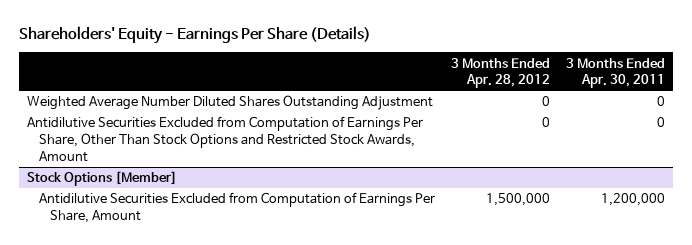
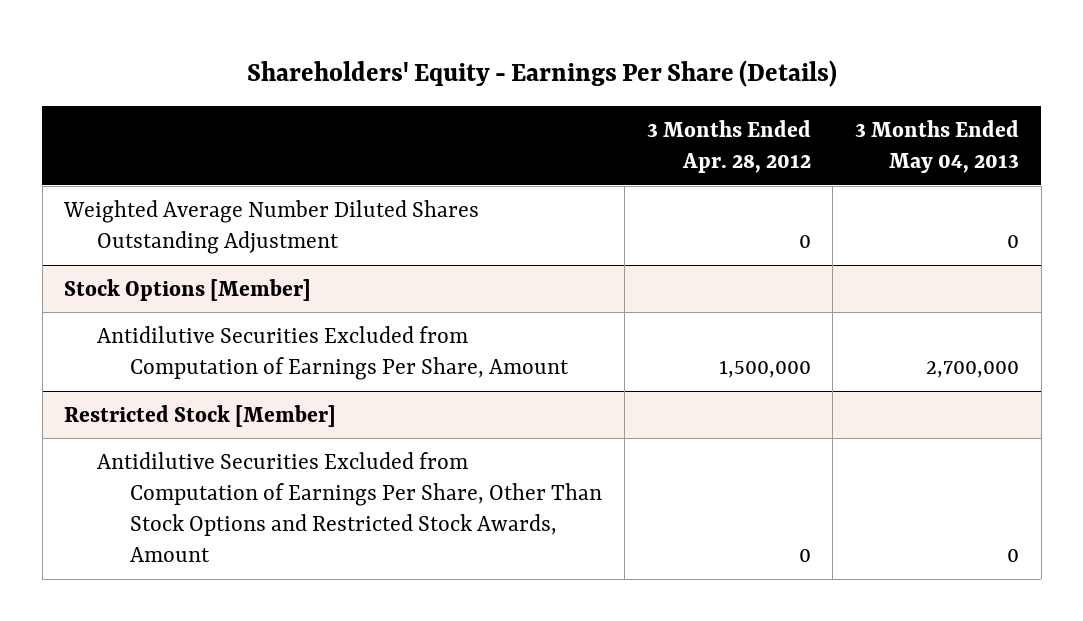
- | 3 Months Ended Apr. 28, 2012 | 3 Months Ended Apr. 30, 2011
+ | 3 Months Ended Apr. 28, 2012 | 3 Months Ended May 04, 2013
- Antidilutive Securities Excluded from Computation of Earnings Per Share, Other Than Stock Options and Restricted Stock Awards, Amount | 0 | 0
+ Restricted Stock [Member]
+ Antidilutive Securities Excluded from Computation of Earnings Per Share, Other Than Stock Options and Restricted Stock Awards, Amount | 0 | 0

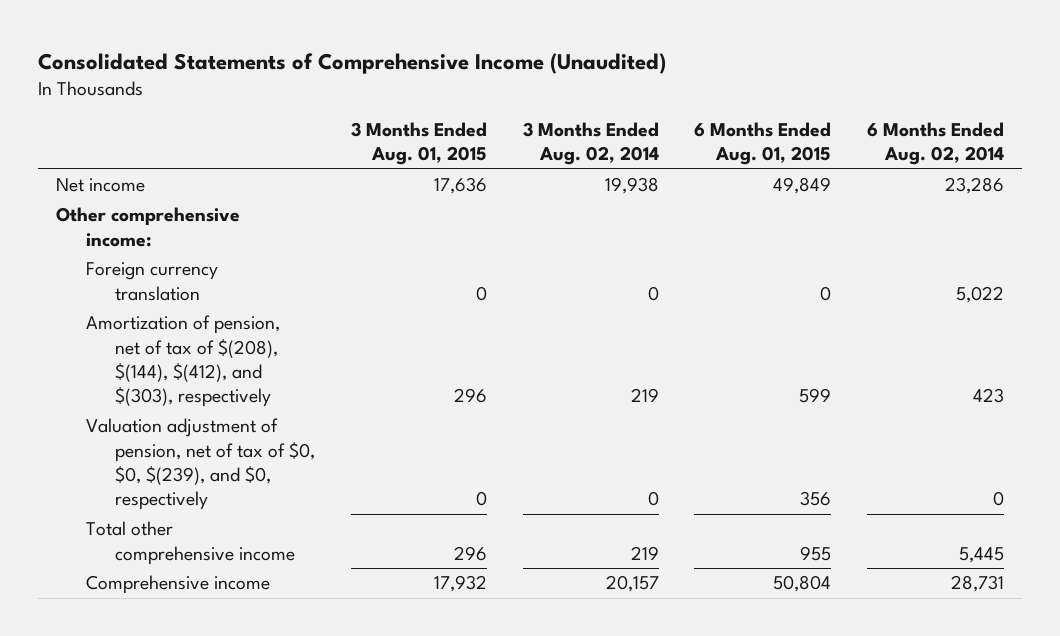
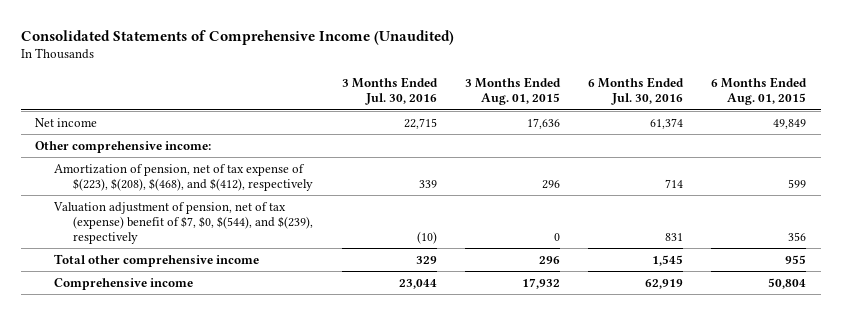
- | 3 Months Ended Aug. 01, 2015 | 3 Months Ended Aug. 02, 2014 | 6 Months Ended Aug. 01, 2015 | 6 Months Ended Aug. 02, 2014
+ | 3 Months Ended Jul. 30, 2016 | 3 Months Ended Aug. 01, 2015 | 6 Months Ended Jul. 30, 2016 | 6 Months Ended Aug. 01, 2015
- Foreign currency translation | 0 | 0 | 0 | 5,022
- Amortization of pension, net of tax of $(208), $(144), $(412), and $(303), respectively | 296 | 219 | 599 | 423
- Valuation adjustment of pension, net of tax of $0, $0, $(239), and $0, respectively | 0 | 0 | 356 | 0
+ Amortization of pension, net of tax expense of $(223), $(208), $(468), and $(412), respectively | 339 | 296 | 714 | 599
+ Valuation adjustment of pension, net of tax (expense) benefit of $7, $0, $(544), and $(239), respectively | (10) | 0 | 831 | 356

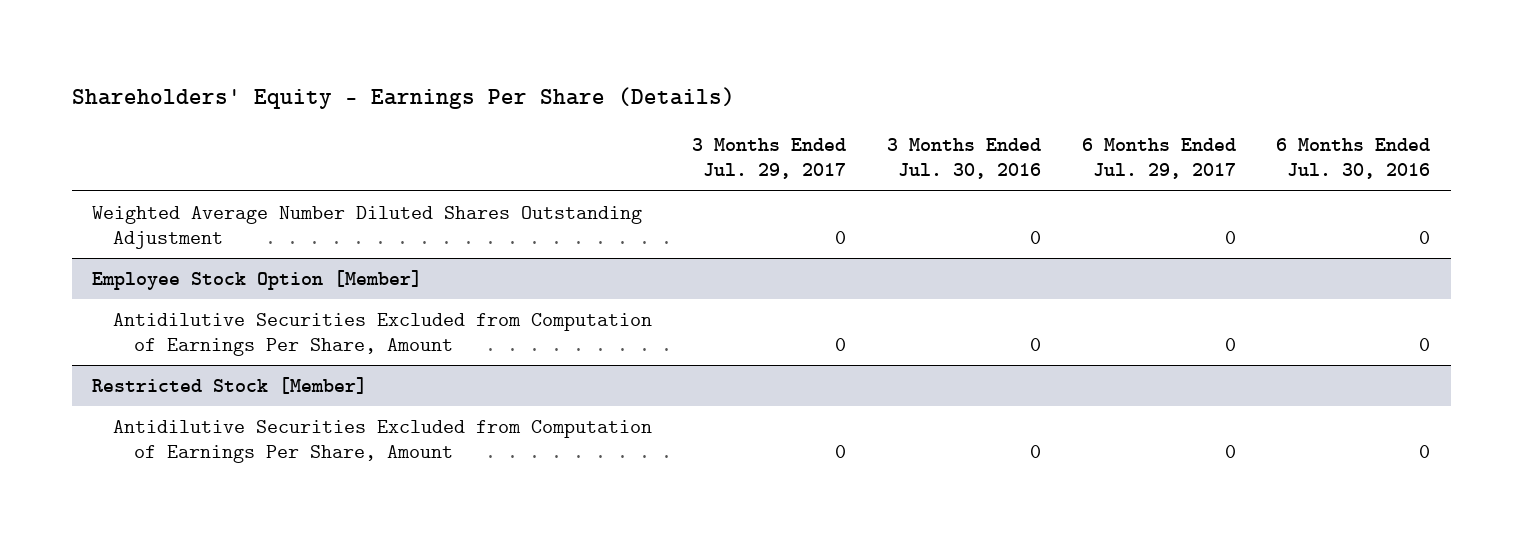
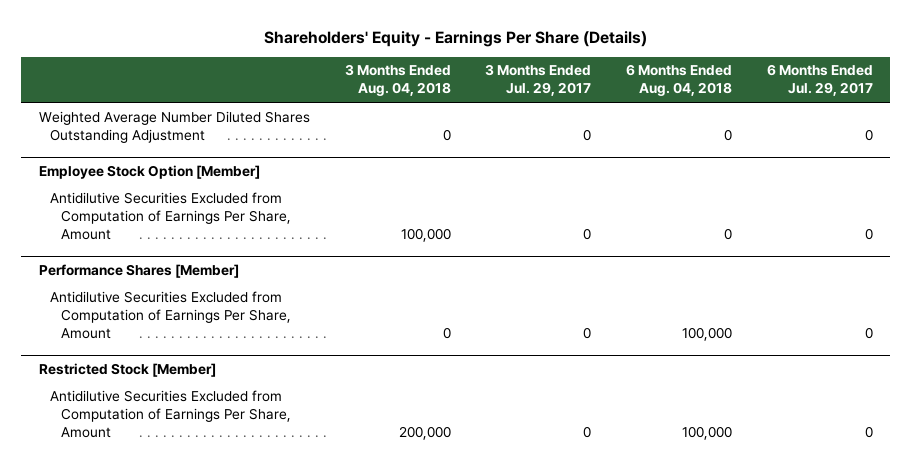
- | 3 Months Ended Jul. 29, 2017 | 3 Months Ended Jul. 30, 2016 | 6 Months Ended Jul. 29, 2017 | 6 Months Ended Jul. 30, 2016
+ | 3 Months Ended Aug. 04, 2018 | 3 Months Ended Jul. 29, 2017 | 6 Months Ended Aug. 04, 2018 | 6 Months Ended Jul. 29, 2017
+ Performance Shares [Member]
+ Antidilutive Securities Excluded from Computation of Earnings Per Share, Amount | 0 | 0 | 100,000 | 0

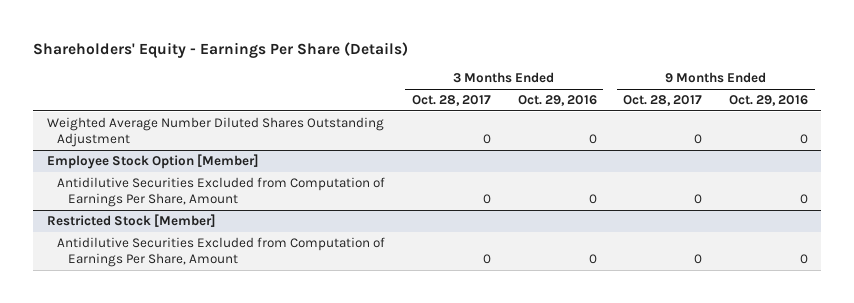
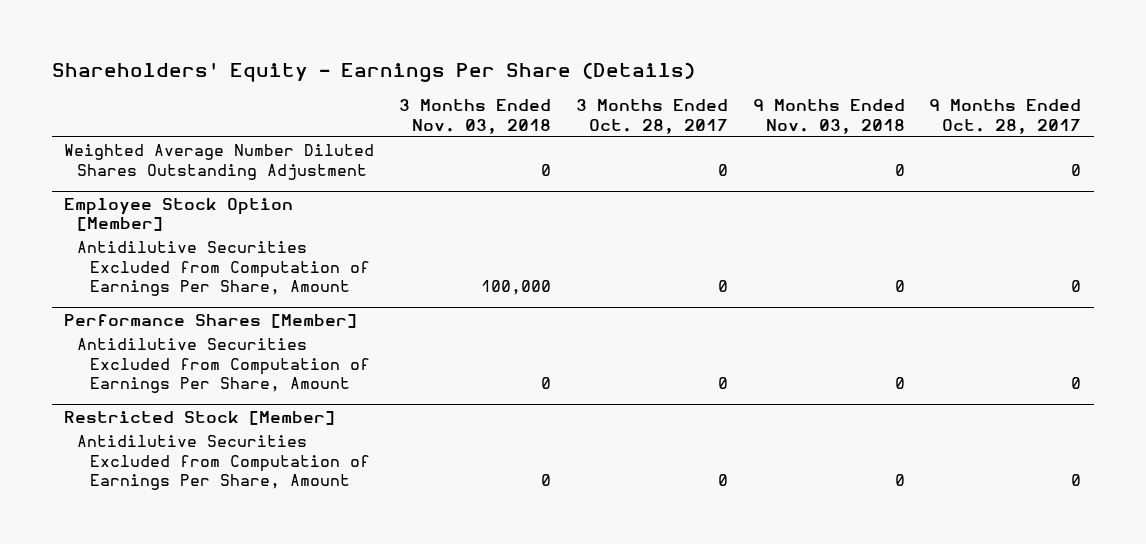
- | 3 Months Ended Oct. 28, 2017 | 3 Months Ended Oct. 29, 2016 | 9 Months Ended Oct. 28, 2017 | 9 Months Ended Oct. 29, 2016
+ | 3 Months Ended Nov. 03, 2018 | 3 Months Ended Oct. 28, 2017 | 9 Months Ended Nov. 03, 2018 | 9 Months Ended Oct. 28, 2017
+ Performance Shares [Member]
+ Antidilutive Securities Excluded from Computation of Earnings Per Share, Amount | 0 | 0 | 0 | 0

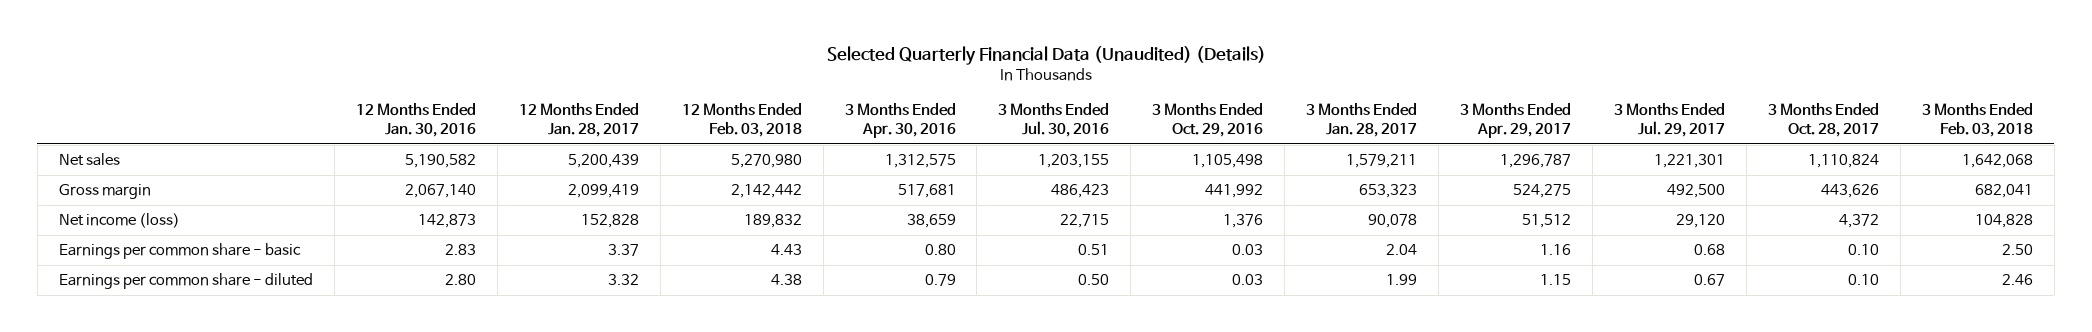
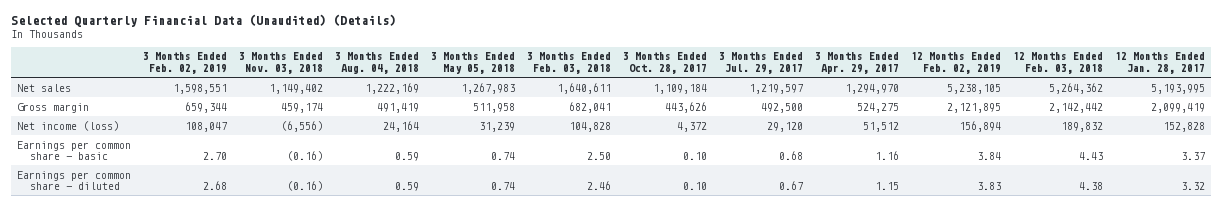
- | 12 Months Ended Jan. 30, 2016 | 12 Months Ended Jan. 28, 2017 | 12 Months Ended Feb. 03, 2018 | 3 Months Ended Apr. 30, 2016 | 3 Months Ended Jul. 30, 2016 | 3 Months Ended Oct. 29, 2016 | 3 Months Ended Jan. 28, 2017 | 3 Months Ended Apr. 29, 2017 | 3 Months Ended Jul. 29, 2017 | 3 Months Ended Oct. 28, 2017 | 3 Months Ended Feb. 03, 2018
+ | 3 Months Ended Feb. 02, 2019 | 3 Months Ended Nov. 03, 2018 | 3 Months Ended Aug. 04, 2018 | 3 Months Ended May 05, 2018 | 3 Months Ended Feb. 03, 2018 | 3 Months Ended Oct. 28, 2017 | 3 Months Ended Jul. 29, 2017 | 3 Months Ended Apr. 29, 2017 | 12 Months Ended Feb. 02, 2019 | 12 Months Ended Feb. 03, 2018 | 12 Months Ended Jan. 28, 2017
- Net sales | 5,190,582 | 5,200,439 | 5,270,980 | 1,312,575 | 1,203,155 | 1,105,498 | 1,579,211 | 1,296,787 | 1,221,301 | 1,110,824 | 1,642,068
+ Net sales | 1,598,551 | 1,149,402 | 1,222,169 | 1,267,983 | 1,640,611 | 1,109,184 | 1,219,597 | 1,294,970 | 5,238,105 | 5,264,362 | 5,193,995

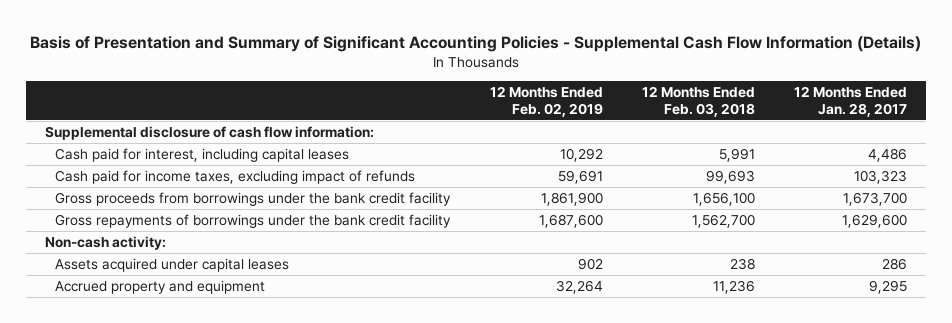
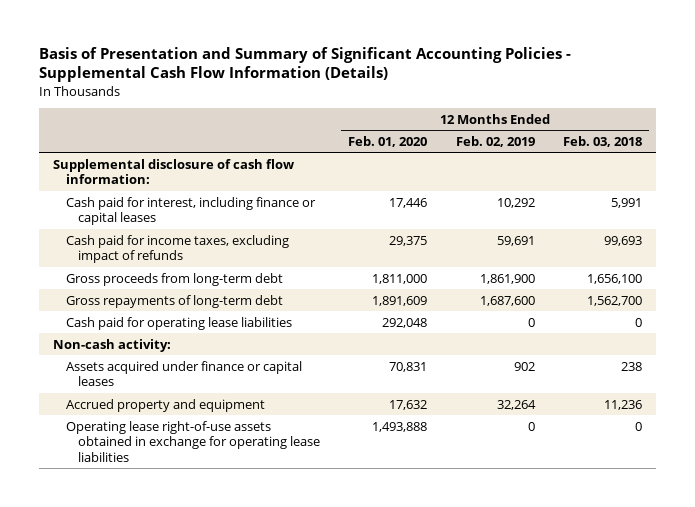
- | 12 Months Ended Feb. 02, 2019 | 12 Months Ended Feb. 03, 2018 | 12 Months Ended Jan. 28, 2017
+ | 12 Months Ended Feb. 01, 2020 | 12 Months Ended Feb. 02, 2019 | 12 Months Ended Feb. 03, 2018
- Cash paid for interest, including capital leases | 10,292 | 5,991 | 4,486
+ Cash paid for interest, including finance or capital leases | 17,446 | 10,292 | 5,991
- Gross proceeds from borrowings under the bank credit facility | 1,861,900 | 1,656,100 | 1,673,700
- Gross repayments of borrowings under the bank credit facility | 1,687,600 | 1,562,700 | 1,629,600
+ Gross proceeds from long-term debt | 1,811,000 | 1,861,900 | 1,656,100
+ Gross repayments of long-term debt | 1,891,609 | 1,687,600 | 1,562,700
+ Cash paid for operating lease liabilities | 292,048 | 0 | 0
- Assets acquired under capital leases | 902 | 238 | 286
+ Assets acquired under finance or capital leases | 70,831 | 902 | 238
+ Operating lease right-of-use assets obtained in exchange for operating lease liabilities | 1,493,888 | 0 | 0

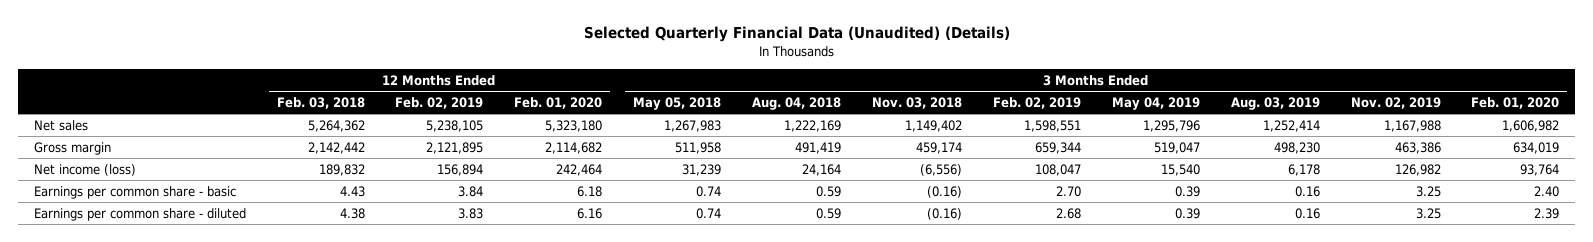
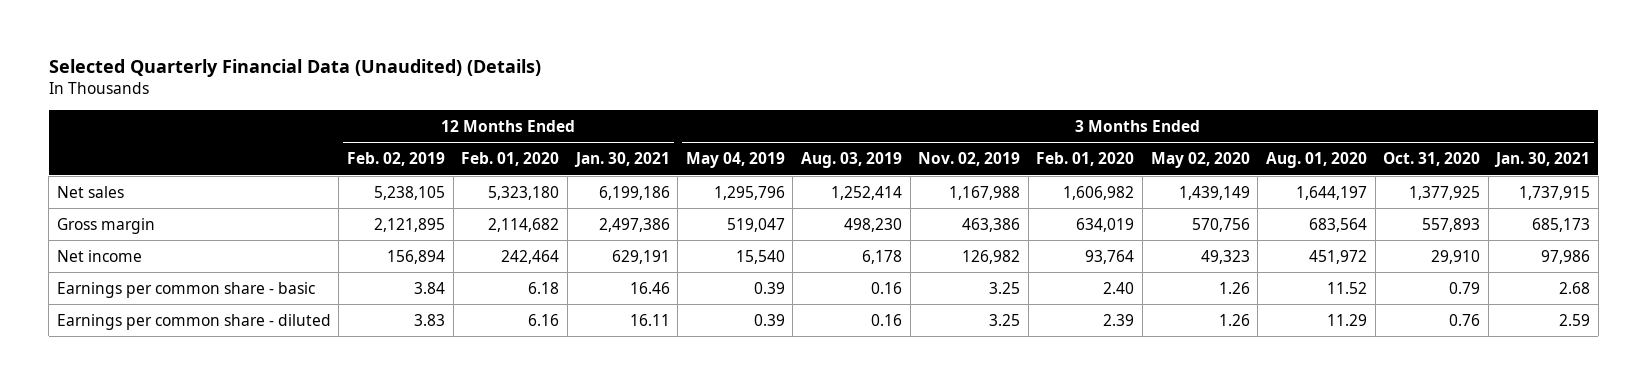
- | 12 Months Ended Feb. 03, 2018 | 12 Months Ended Feb. 02, 2019 | 12 Months Ended Feb. 01, 2020 | 3 Months Ended May 05, 2018 | 3 Months Ended Aug. 04, 2018 | 3 Months Ended Nov. 03, 2018 | 3 Months Ended Feb. 02, 2019 | 3 Months Ended May 04, 2019 | 3 Months Ended Aug. 03, 2019 | 3 Months Ended Nov. 02, 2019 | 3 Months Ended Feb. 01, 2020
+ | 12 Months Ended Feb. 02, 2019 | 12 Months Ended Feb. 01, 2020 | 12 Months Ended Jan. 30, 2021 | 3 Months Ended May 04, 2019 | 3 Months Ended Aug. 03, 2019 | 3 Months Ended Nov. 02, 2019 | 3 Months Ended Feb. 01, 2020 | 3 Months Ended May 02, 2020 | 3 Months Ended Aug. 01, 2020 | 3 Months Ended Oct. 31, 2020 | 3 Months Ended Jan. 30, 2021
- Net income (loss) | 189,832 | 156,894 | 242,464 | 31,239 | 24,164 | (6,556) | 108,047 | 15,540 | 6,178 | 126,982 | 93,764
+ Net income | 156,894 | 242,464 | 629,191 | 15,540 | 6,178 | 126,982 | 93,764 | 49,323 | 451,972 | 29,910 | 97,986

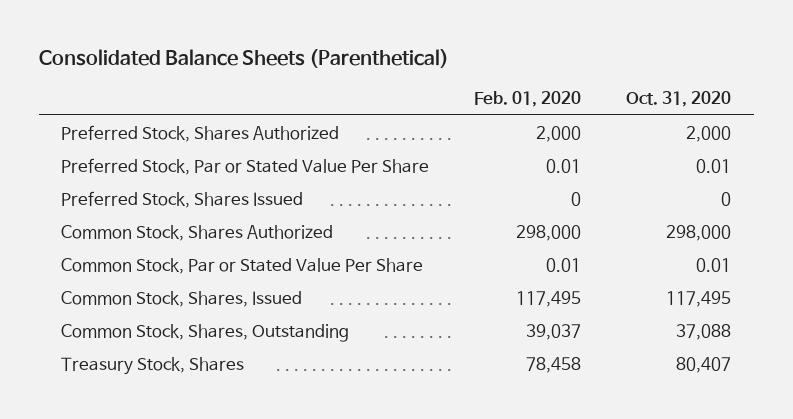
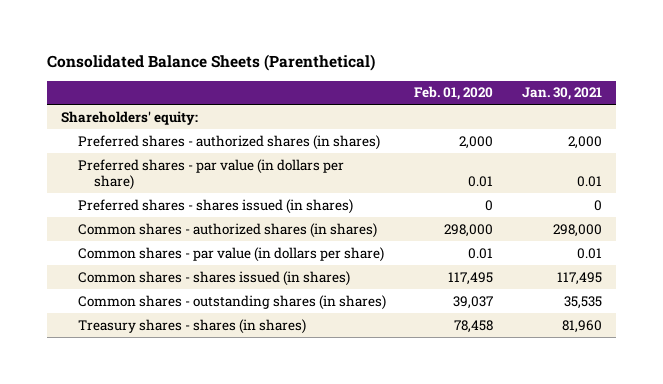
- | Feb. 01, 2020 | Oct. 31, 2020
+ | Feb. 01, 2020 | Jan. 30, 2021
- Preferred Stock, Shares Authorized | 2,000 | 2,000
- Preferred Stock, Par or Stated Value Per Share | 0.01 | 0.01
- Preferred Stock, Shares Issued | 0 | 0
- Common Stock, Shares Authorized | 298,000 | 298,000
- Common Stock, Par or Stated Value Per Share | 0.01 | 0.01
- Common Stock, Shares, Issued | 117,495 | 117,495
- Common Stock, Shares, Outstanding | 39,037 | 37,088
- Treasury Stock, Shares | 78,458 | 80,407
+ Shareholders' equity:
+ Preferred shares - authorized shares (in shares) | 2,000 | 2,000
+ Preferred shares - par value (in dollars per share) | 0.01 | 0.01
+ Preferred shares - shares issued (in shares) | 0 | 0
+ Common shares - authorized shares (in shares) | 298,000 | 298,000
+ Common shares - par value (in dollars per share) | 0.01 | 0.01
+ Common shares - shares issued (in shares) | 117,495 | 117,495
+ Common shares - outstanding shares (in shares) | 39,037 | 35,535
+ Treasury shares - shares (in shares) | 78,458 | 81,960

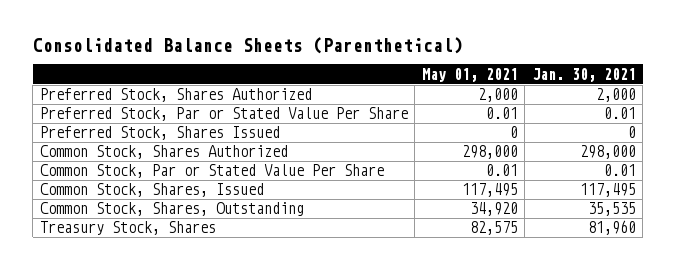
- | Feb. 01, 2020 | Jan. 30, 2021
+ | May 01, 2021 | Jan. 30, 2021
- Shareholders' equity:
- Preferred shares - authorized shares (in shares) | 2,000 | 2,000
- Preferred shares - par value (in dollars per share) | 0.01 | 0.01
- Preferred shares - shares issued (in shares) | 0 | 0
- Common shares - authorized shares (in shares) | 298,000 | 298,000
- Common shares - par value (in dollars per share) | 0.01 | 0.01
- Common shares - shares issued (in shares) | 117,495 | 117,495
- Common shares - outstanding shares (in shares) | 39,037 | 35,535
- Treasury shares - shares (in shares) | 78,458 | 81,960
+ Preferred Stock, Shares Authorized | 2,000 | 2,000
+ Preferred Stock, Par or Stated Value Per Share | 0.01 | 0.01
+ Preferred Stock, Shares Issued | 0 | 0
+ Common Stock, Shares Authorized | 298,000 | 298,000
+ Common Stock, Par or Stated Value Per Share | 0.01 | 0.01
+ Common Stock, Shares, Issued | 117,495 | 117,495
+ Common Stock, Shares, Outstanding | 34,920 | 35,535
+ Treasury Stock, Shares | 82,575 | 81,960

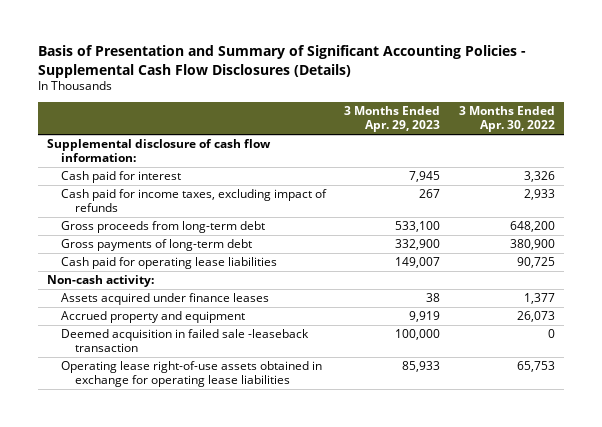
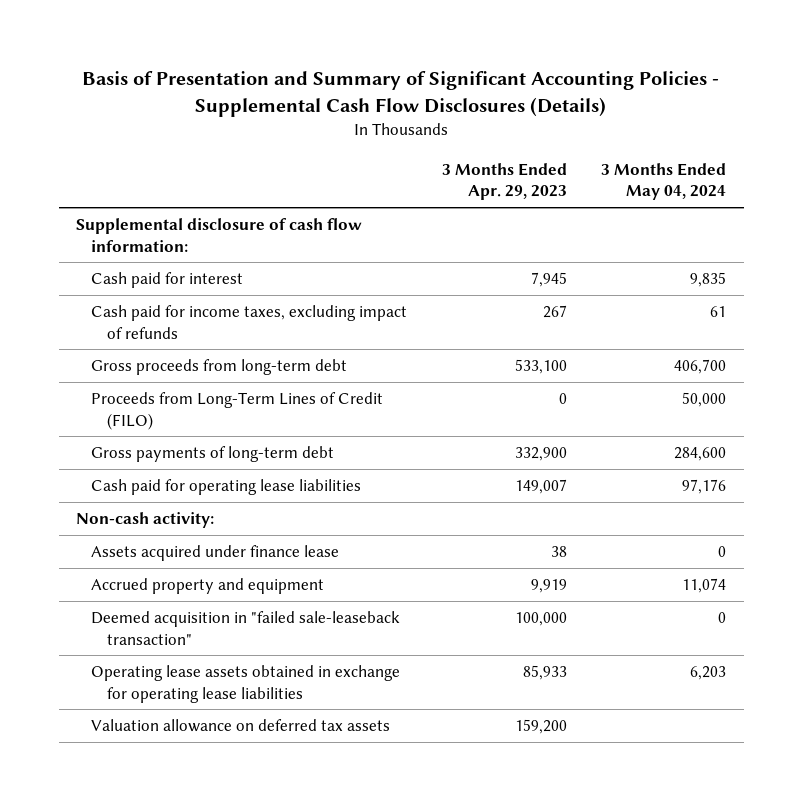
- | 3 Months Ended Apr. 29, 2023 | 3 Months Ended Apr. 30, 2022
+ | 3 Months Ended Apr. 29, 2023 | 3 Months Ended May 04, 2024
+ Proceeds from Long-Term Lines of Credit (FILO) | 0 | 50,000
- Assets acquired under finance leases | 38 | 1,377
+ Assets acquired under finance lease | 38 | 0
- Deemed acquisition in failed sale -leaseback transaction | 100,000 | 0
- Operating lease right-of-use assets obtained in exchange for operating lease liabilities | 85,933 | 65,753
+ Deemed acquisition in "failed sale-leaseback transaction" | 100,000 | 0
+ Operating lease assets obtained in exchange for operating lease liabilities | 85,933 | 6,203
+ Valuation allowance on deferred tax assets | 159,200 |

